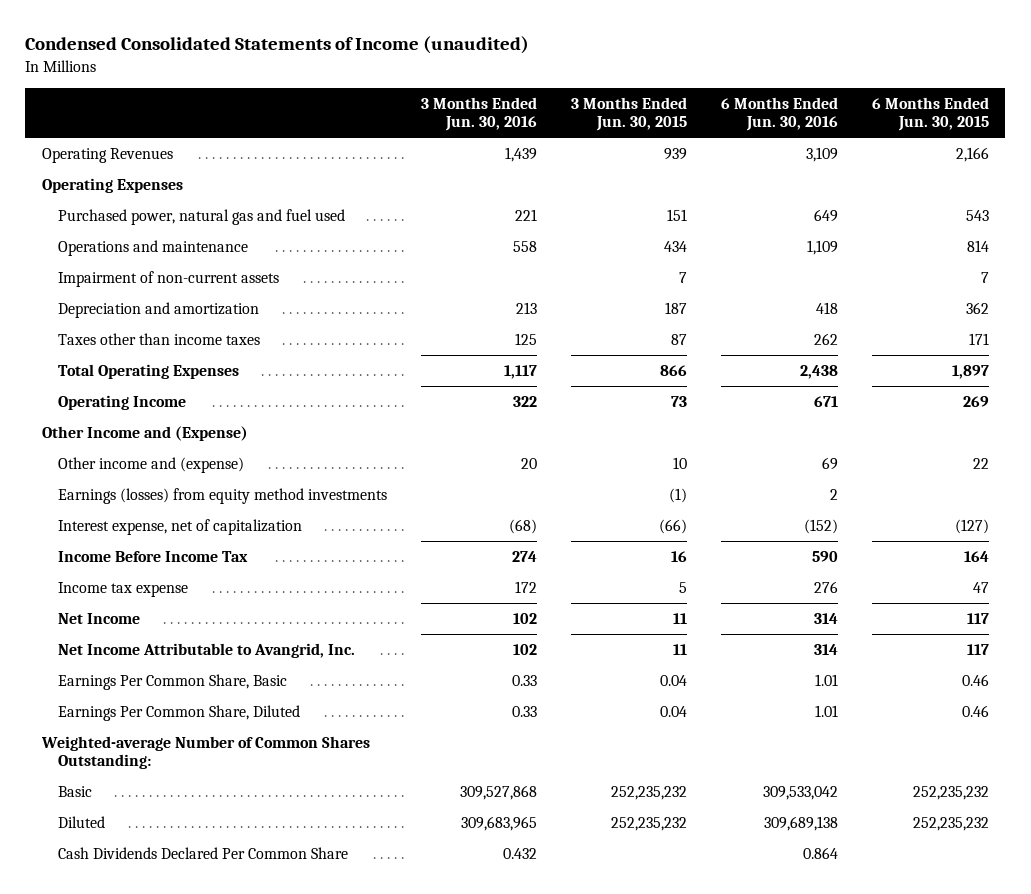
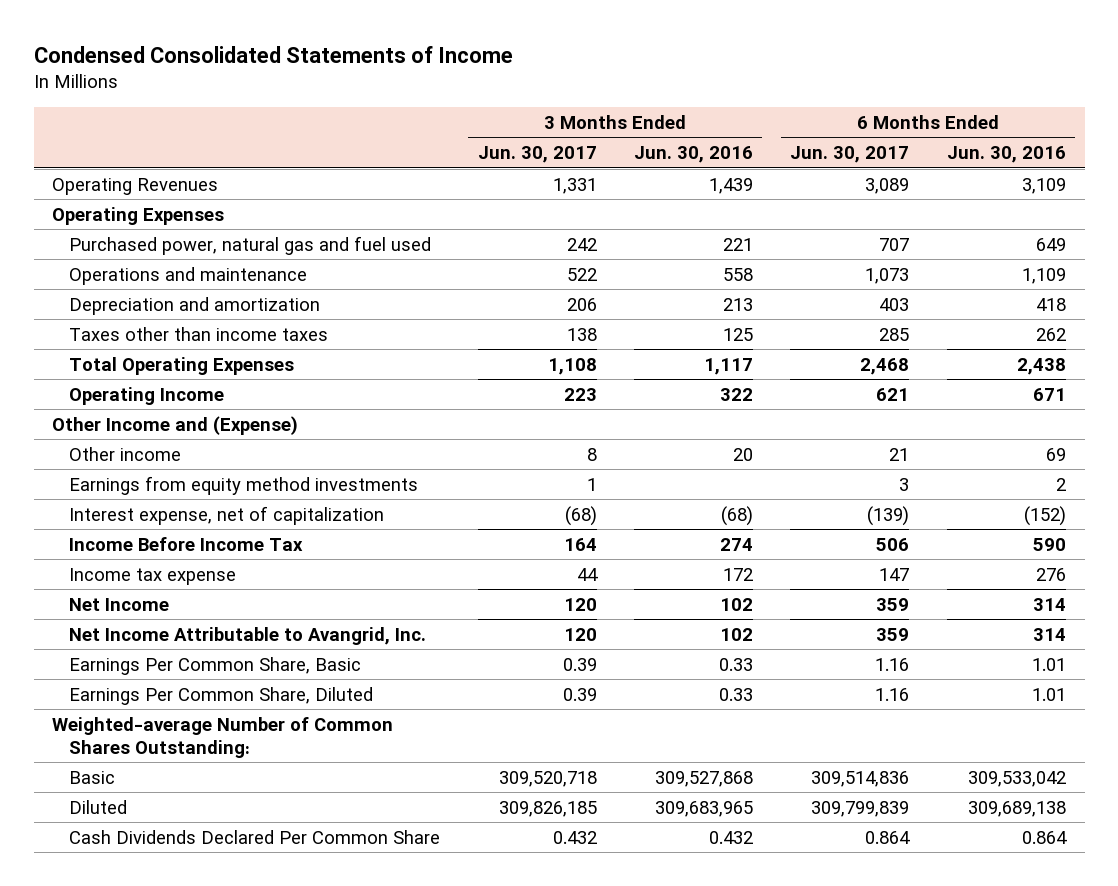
- Condensed Consolidated Statements of Income (unaudited)
+ Condensed Consolidated Statements of Income
- | 3 Months Ended Jun. 30, 2016 | 3 Months Ended Jun. 30, 2015 | 6 Months Ended Jun. 30, 2016 | 6 Months Ended Jun. 30, 2015
+ | 3 Months Ended Jun. 30, 2017 | 3 Months Ended Jun. 30, 2016 | 6 Months Ended Jun. 30, 2017 | 6 Months Ended Jun. 30, 2016
- Impairment of non-current assets | | 7 | | 7
- Other income and (expense) | 20 | 10 | 69 | 22
- Earnings (losses) from equity method investments | | (1) | 2 |
+ Other income | 8 | 20 | 21 | 69
+ Earnings from equity method investments | 1 | | 3 | 2

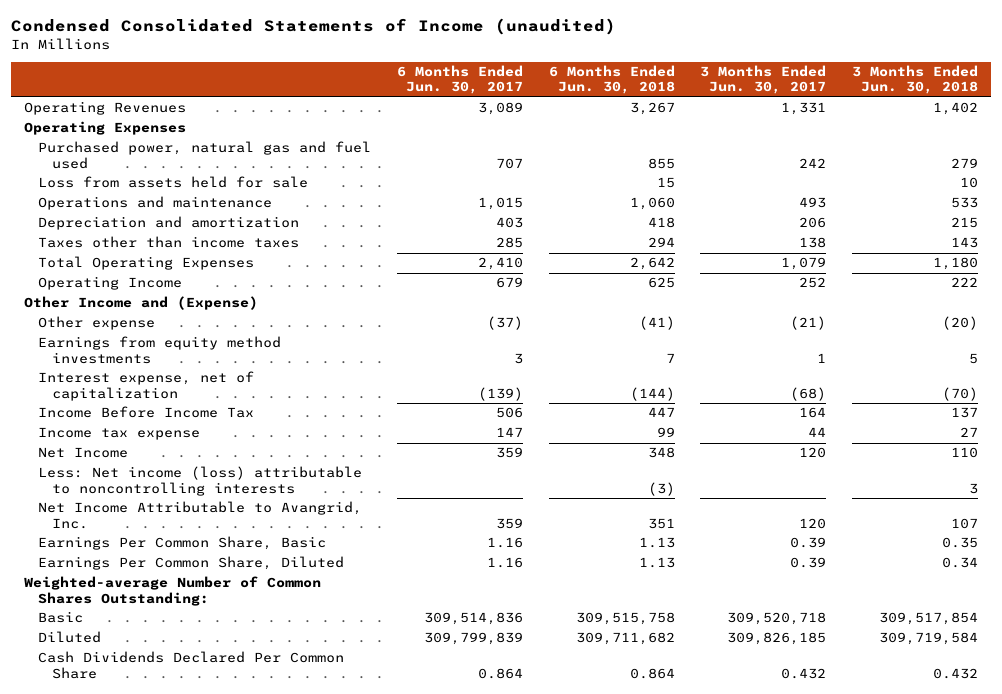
- Condensed Consolidated Statements of Income
+ Condensed Consolidated Statements of Income (unaudited)
- | 3 Months Ended Jun. 30, 2017 | 3 Months Ended Jun. 30, 2016 | 6 Months Ended Jun. 30, 2017 | 6 Months Ended Jun. 30, 2016
+ | 6 Months Ended Jun. 30, 2017 | 6 Months Ended Jun. 30, 2018 | 3 Months Ended Jun. 30, 2017 | 3 Months Ended Jun. 30, 2018
- Operations and maintenance | 522 | 558 | 1,073 | 1,109
+ Loss from assets held for sale | | 15 | | 10
+ Operations and maintenance | 1,015 | 1,060 | 493 | 533
- Total Operating Expenses | 1,108 | 1,117 | 2,468 | 2,438
- Operating Income | 223 | 322 | 621 | 671
+ Total Operating Expenses | 2,410 | 2,642 | 1,079 | 1,180
+ Operating Income | 679 | 625 | 252 | 222
- Other income | 8 | 20 | 21 | 69
+ Other expense | (37) | (41) | (21) | (20)
+ Less: Net income (loss) attributable to noncontrolling interests | | (3) | | 3

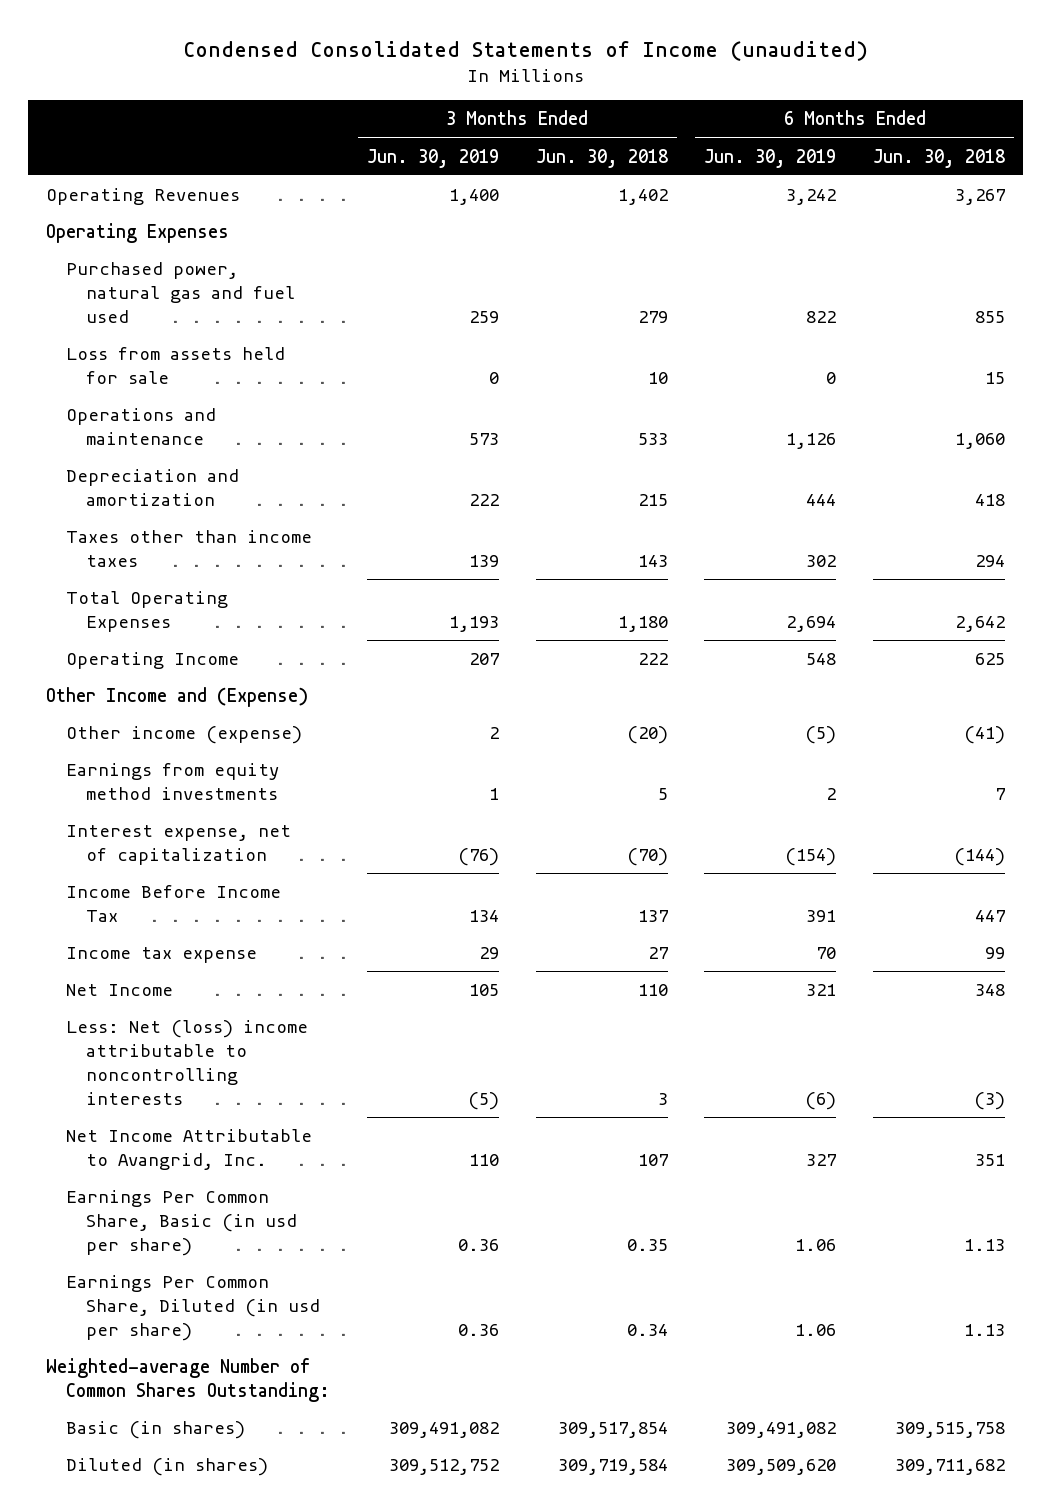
- | 6 Months Ended Jun. 30, 2017 | 6 Months Ended Jun. 30, 2018 | 3 Months Ended Jun. 30, 2017 | 3 Months Ended Jun. 30, 2018
+ | 3 Months Ended Jun. 30, 2019 | 3 Months Ended Jun. 30, 2018 | 6 Months Ended Jun. 30, 2019 | 6 Months Ended Jun. 30, 2018
- Other expense | (37) | (41) | (21) | (20)
+ Other income (expense) | 2 | (20) | (5) | (41)
- Less: Net income (loss) attributable to noncontrolling interests | | (3) | | 3
+ Less: Net (loss) income attributable to noncontrolling interests | (5) | 3 | (6) | (3)
- Earnings Per Common Share, Basic | 1.16 | 1.13 | 0.39 | 0.35
- Earnings Per Common Share, Diluted | 1.16 | 1.13 | 0.39 | 0.34
+ Earnings Per Common Share, Basic (in usd per share) | 0.36 | 0.35 | 1.06 | 1.13
+ Earnings Per Common Share, Diluted (in usd per share) | 0.36 | 0.34 | 1.06 | 1.13
- Basic | 309,514,836 | 309,515,758 | 309,520,718 | 309,517,854
- Diluted | 309,799,839 | 309,711,682 | 309,826,185 | 309,719,584
- Cash Dividends Declared Per Common Share | 0.864 | 0.864 | 0.432 | 0.432
+ Basic (in shares) | 309,491,082 | 309,517,854 | 309,491,082 | 309,515,758
+ Diluted (in shares) | 309,512,752 | 309,719,584 | 309,509,620 | 309,711,682

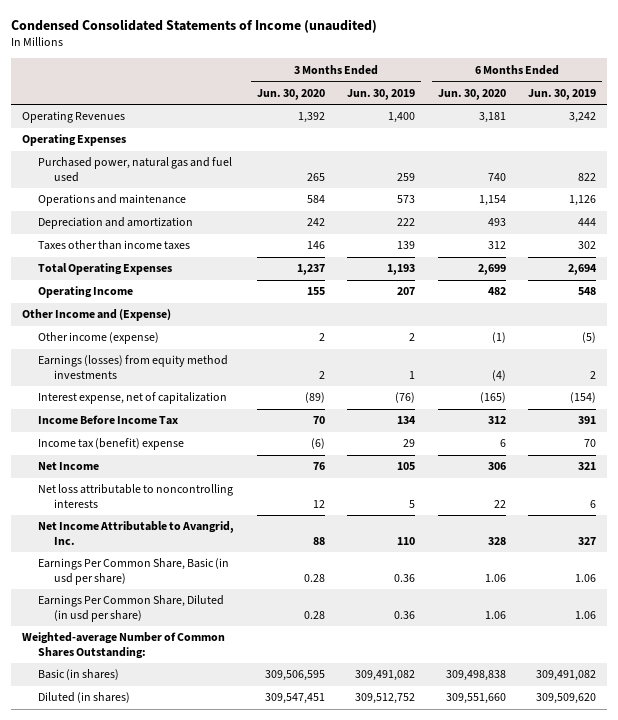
- | 3 Months Ended Jun. 30, 2019 | 3 Months Ended Jun. 30, 2018 | 6 Months Ended Jun. 30, 2019 | 6 Months Ended Jun. 30, 2018
+ | 3 Months Ended Jun. 30, 2020 | 3 Months Ended Jun. 30, 2019 | 6 Months Ended Jun. 30, 2020 | 6 Months Ended Jun. 30, 2019
- Loss from assets held for sale | 0 | 10 | 0 | 15
- Earnings from equity method investments | 1 | 5 | 2 | 7
+ Earnings (losses) from equity method investments | 2 | 1 | (4) | 2
- Income tax expense | 29 | 27 | 70 | 99
+ Income tax (benefit) expense | (6) | 29 | 6 | 70
- Less: Net (loss) income attributable to noncontrolling interests | (5) | 3 | (6) | (3)
+ Net loss attributable to noncontrolling interests | 12 | 5 | 22 | 6

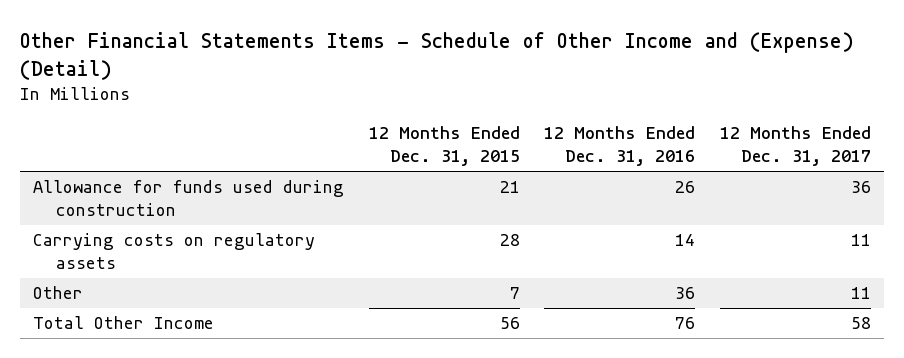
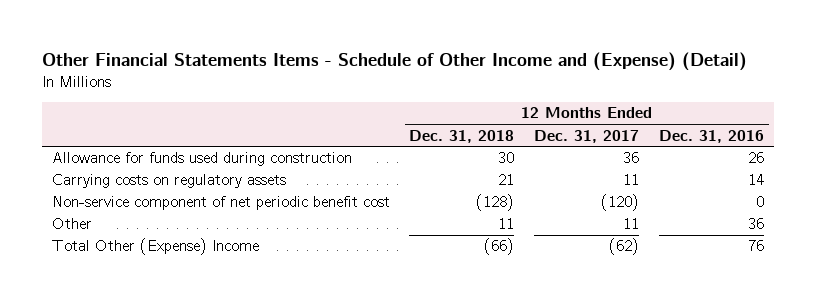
- | 12 Months Ended Dec. 31, 2015 | 12 Months Ended Dec. 31, 2016 | 12 Months Ended Dec. 31, 2017
+ | 12 Months Ended Dec. 31, 2018 | 12 Months Ended Dec. 31, 2017 | 12 Months Ended Dec. 31, 2016
+ Non-service component of net periodic benefit cost | (128) | (120) | 0
- Total Other Income | 56 | 76 | 58
+ Total Other (Expense) Income | (66) | (62) | 76

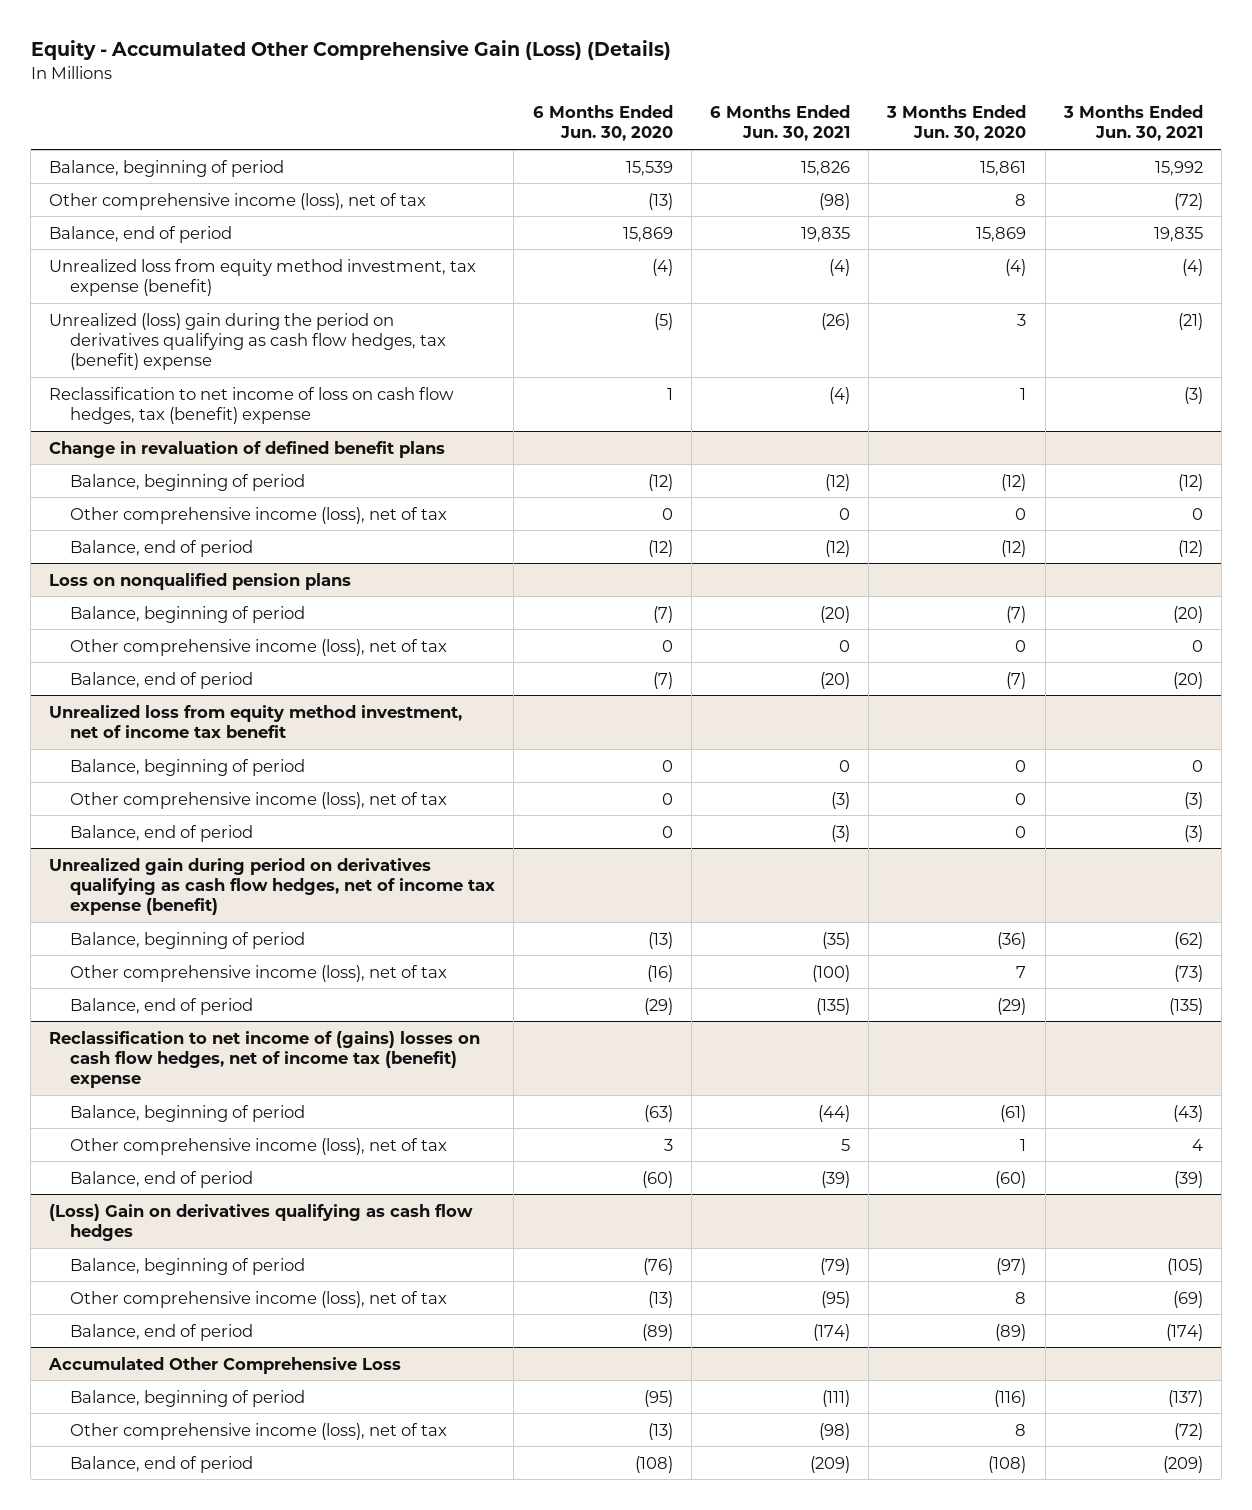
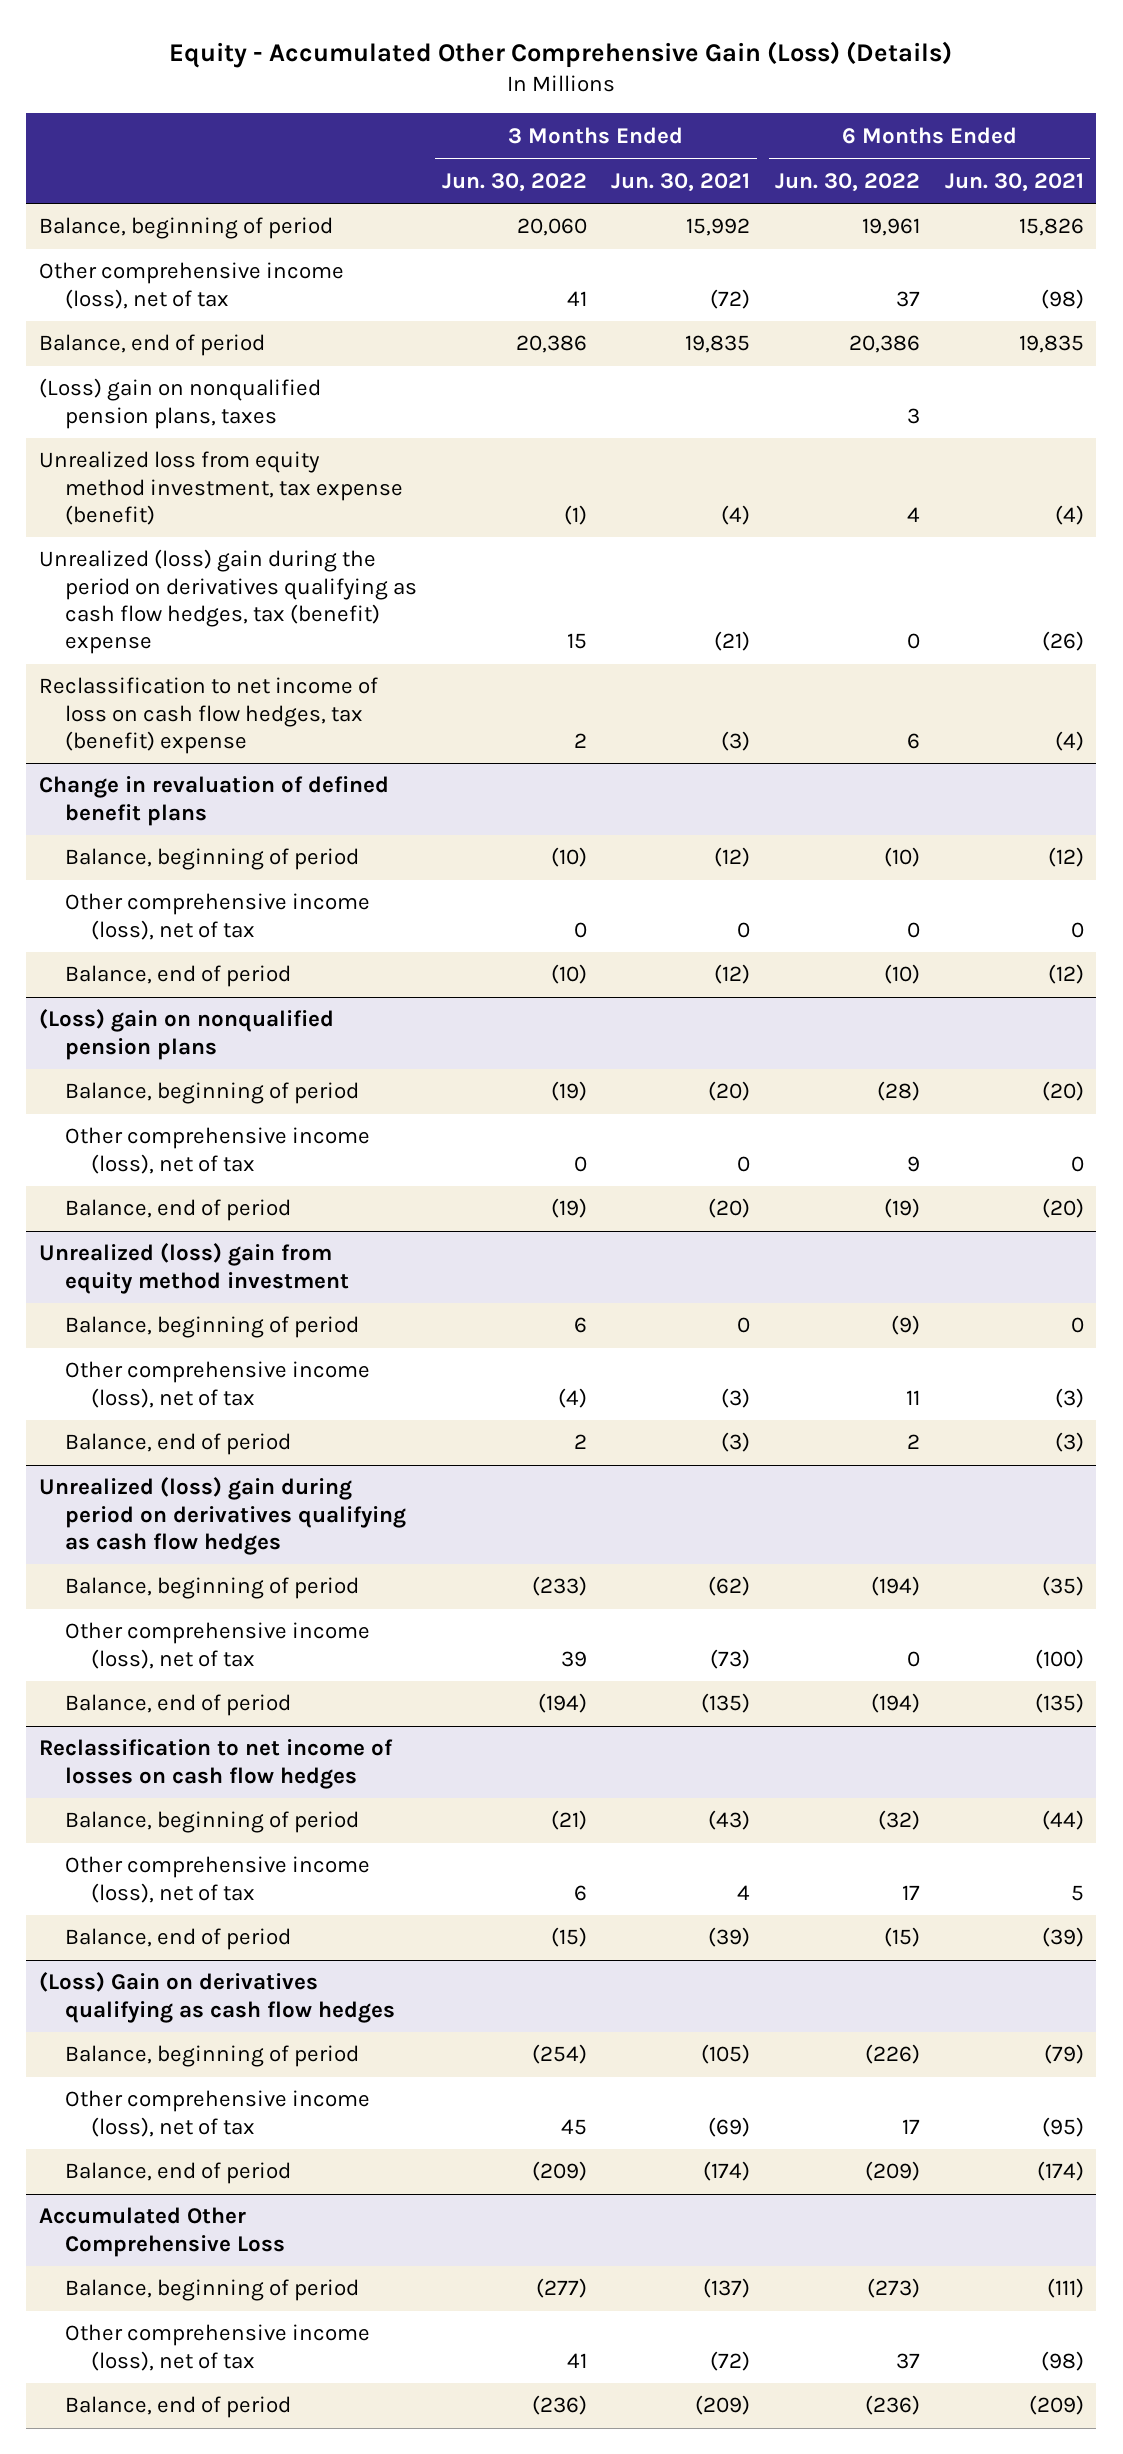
- | 6 Months Ended Jun. 30, 2020 | 6 Months Ended Jun. 30, 2021 | 3 Months Ended Jun. 30, 2020 | 3 Months Ended Jun. 30, 2021
+ | 3 Months Ended Jun. 30, 2022 | 3 Months Ended Jun. 30, 2021 | 6 Months Ended Jun. 30, 2022 | 6 Months Ended Jun. 30, 2021
+ (Loss) gain on nonqualified pension plans, taxes | | | 3 |
- Loss on nonqualified pension plans
+ (Loss) gain on nonqualified pension plans
- Unrealized loss from equity method investment, net of income tax benefit
+ Unrealized (loss) gain from equity method investment
- Unrealized gain during period on derivatives qualifying as cash flow hedges, net of income tax expense (benefit)
+ Unrealized (loss) gain during period on derivatives qualifying as cash flow hedges
- Reclassification to net income of (gains) losses on cash flow hedges, net of income tax (benefit) expense
+ Reclassification to net income of losses on cash flow hedges

